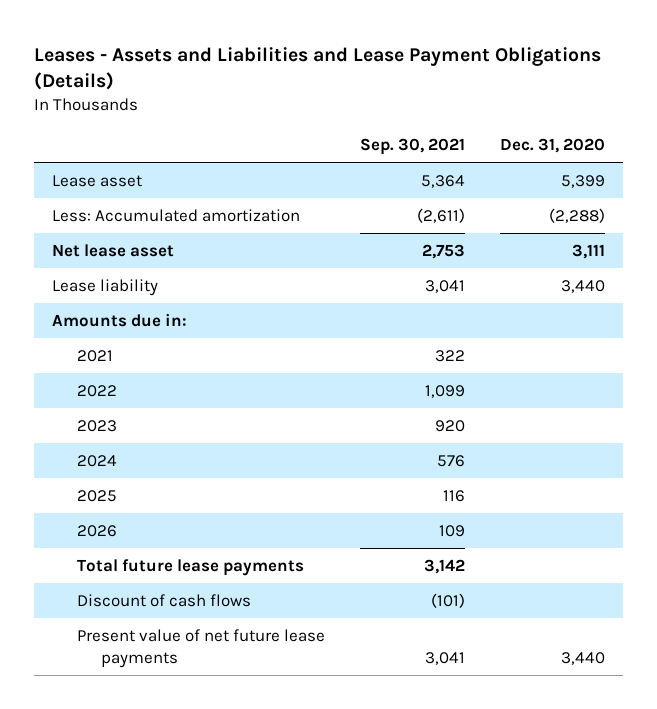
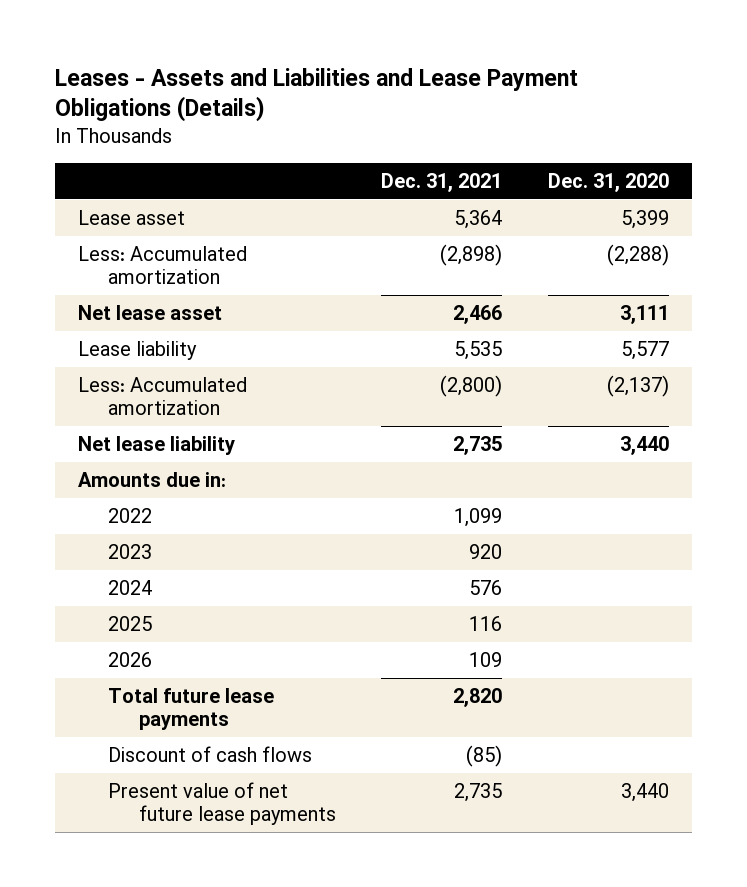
- | Sep. 30, 2021 | Dec. 31, 2020
+ | Dec. 31, 2021 | Dec. 31, 2020
- Lease liability | 3,041 | 3,440
+ Lease liability | 5,535 | 5,577
+ Less: Accumulated amortization | (2,800) | (2,137)
+ Net lease liability | 2,735 | 3,440
- 2021 | 322 |

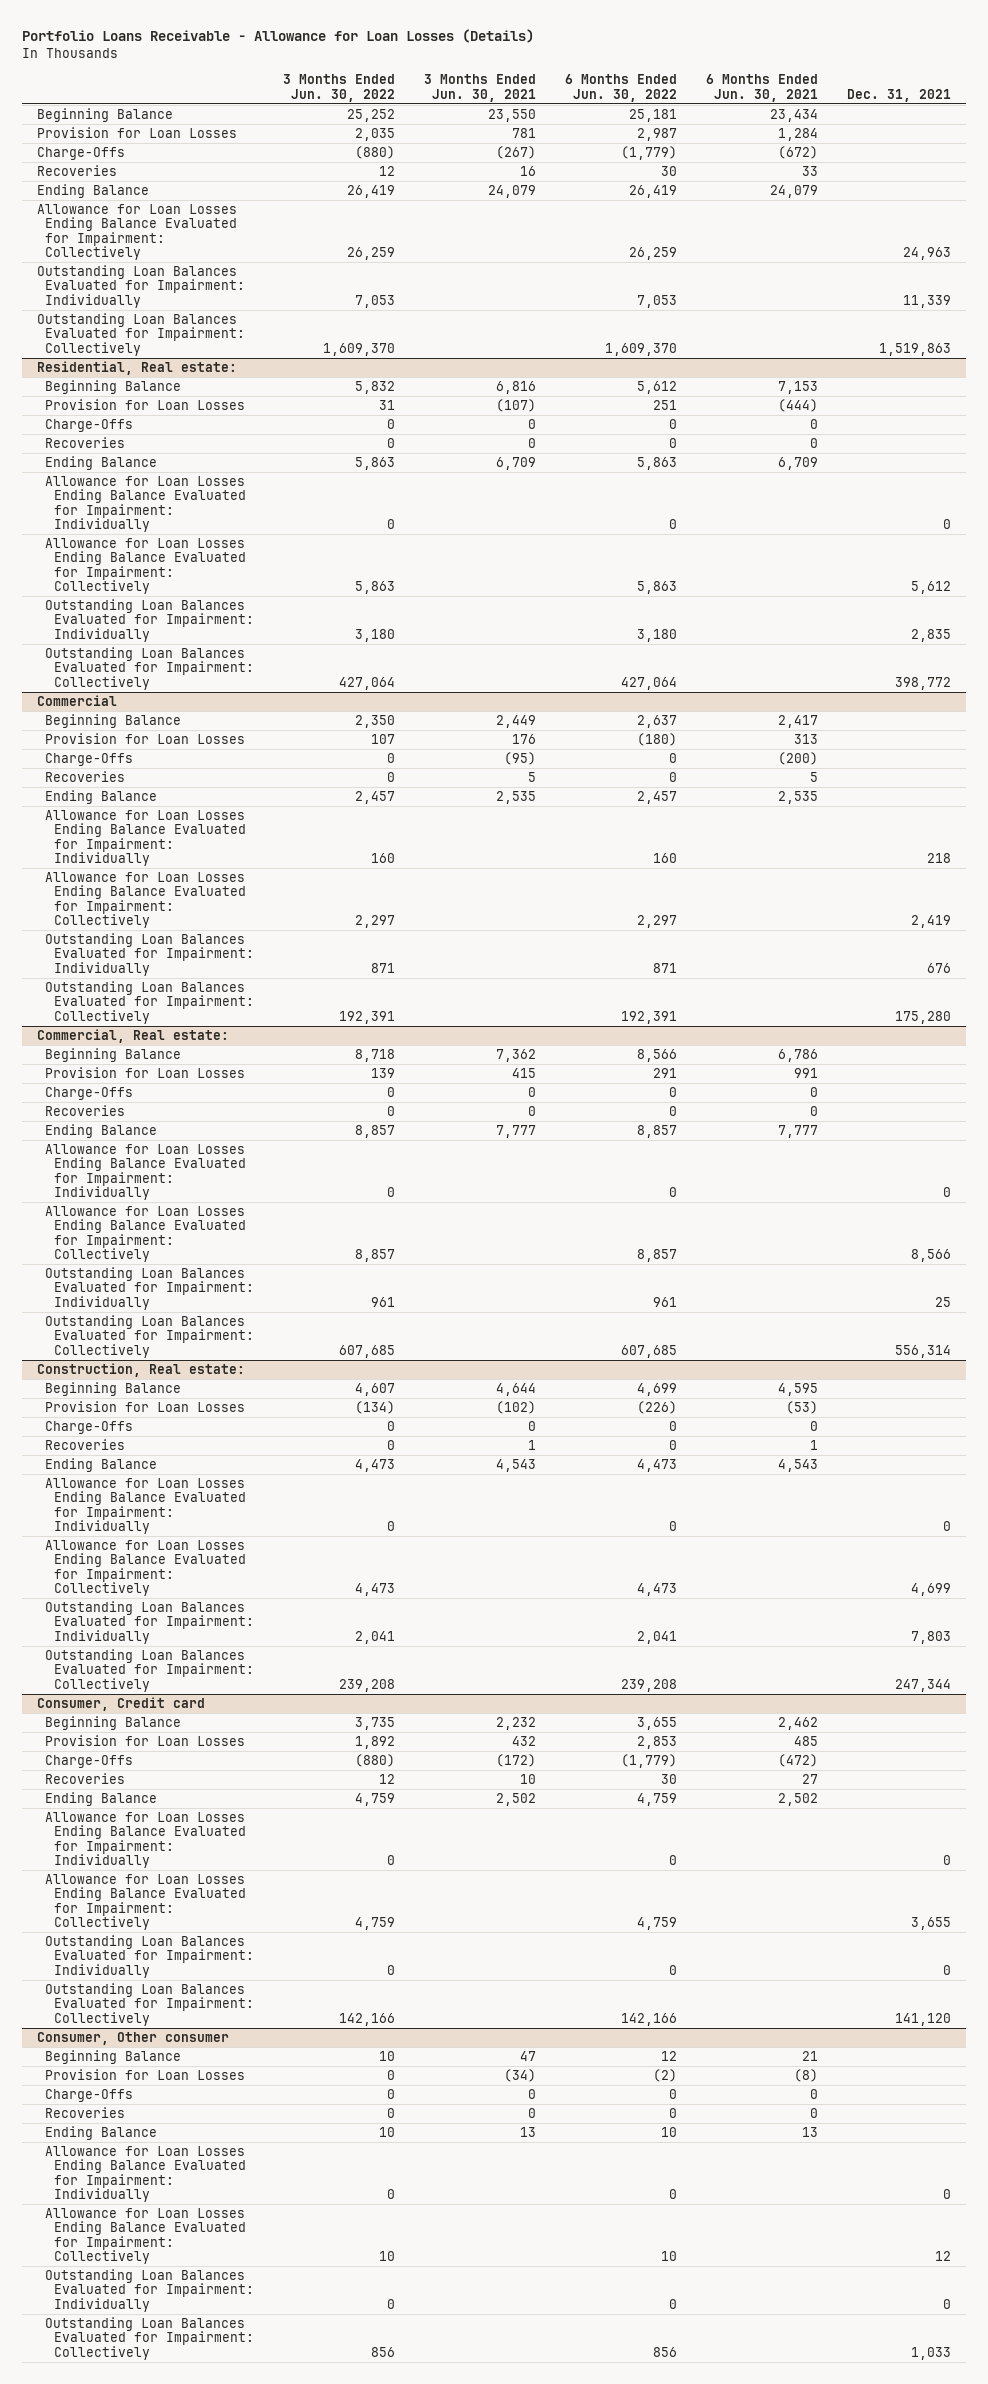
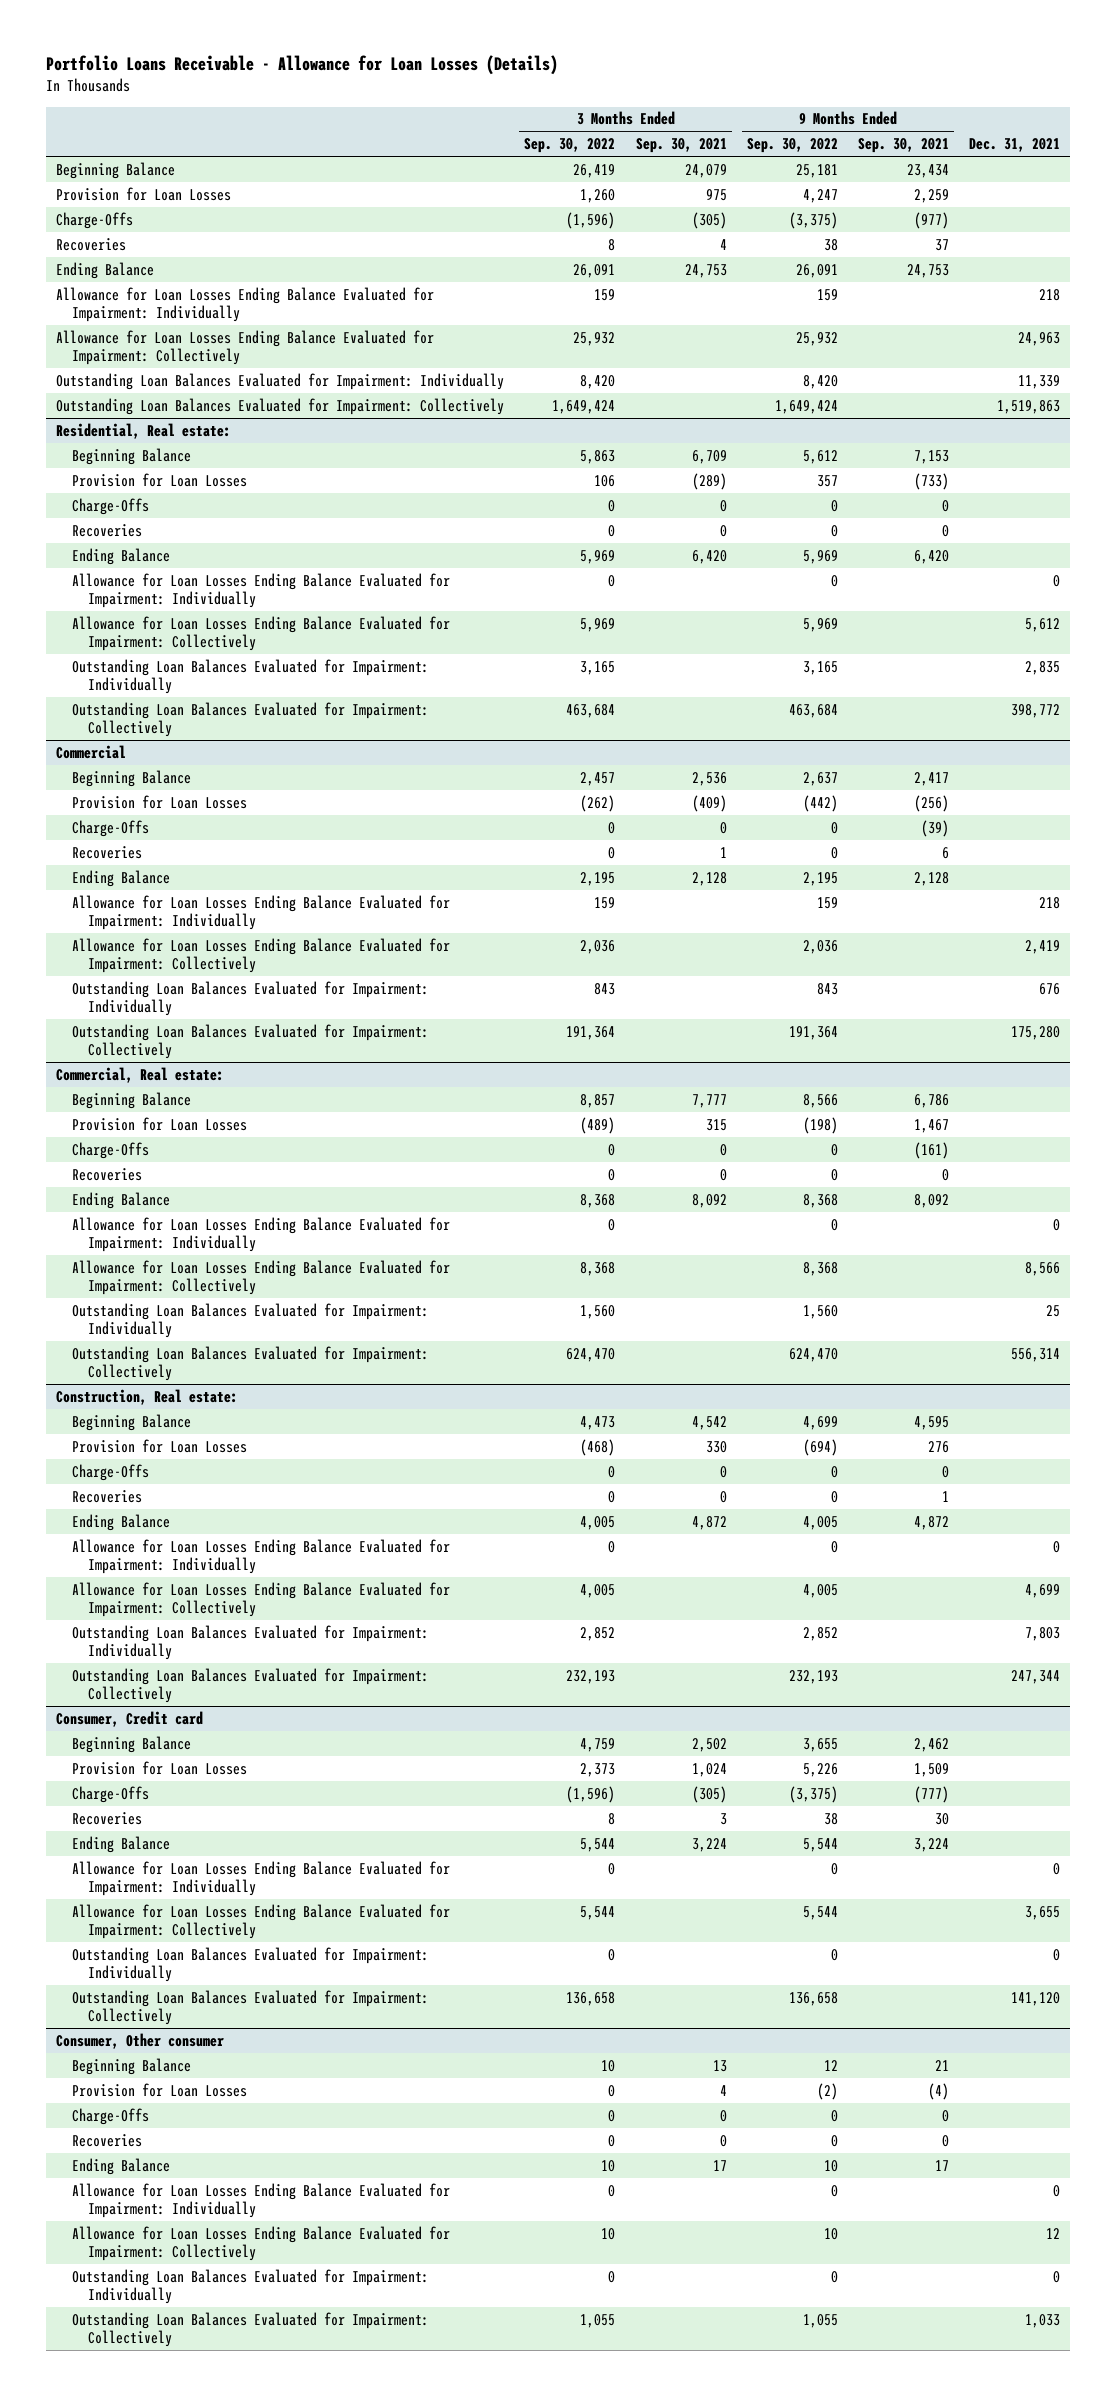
- | 3 Months Ended Jun. 30, 2022 | 3 Months Ended Jun. 30, 2021 | 6 Months Ended Jun. 30, 2022 | 6 Months Ended Jun. 30, 2021 | Dec. 31, 2021
+ | 3 Months Ended Sep. 30, 2022 | 3 Months Ended Sep. 30, 2021 | 9 Months Ended Sep. 30, 2022 | 9 Months Ended Sep. 30, 2021 | Dec. 31, 2021
+ Allowance for Loan Losses Ending Balance Evaluated for Impairment: Individually | 159 | | 159 | | 218

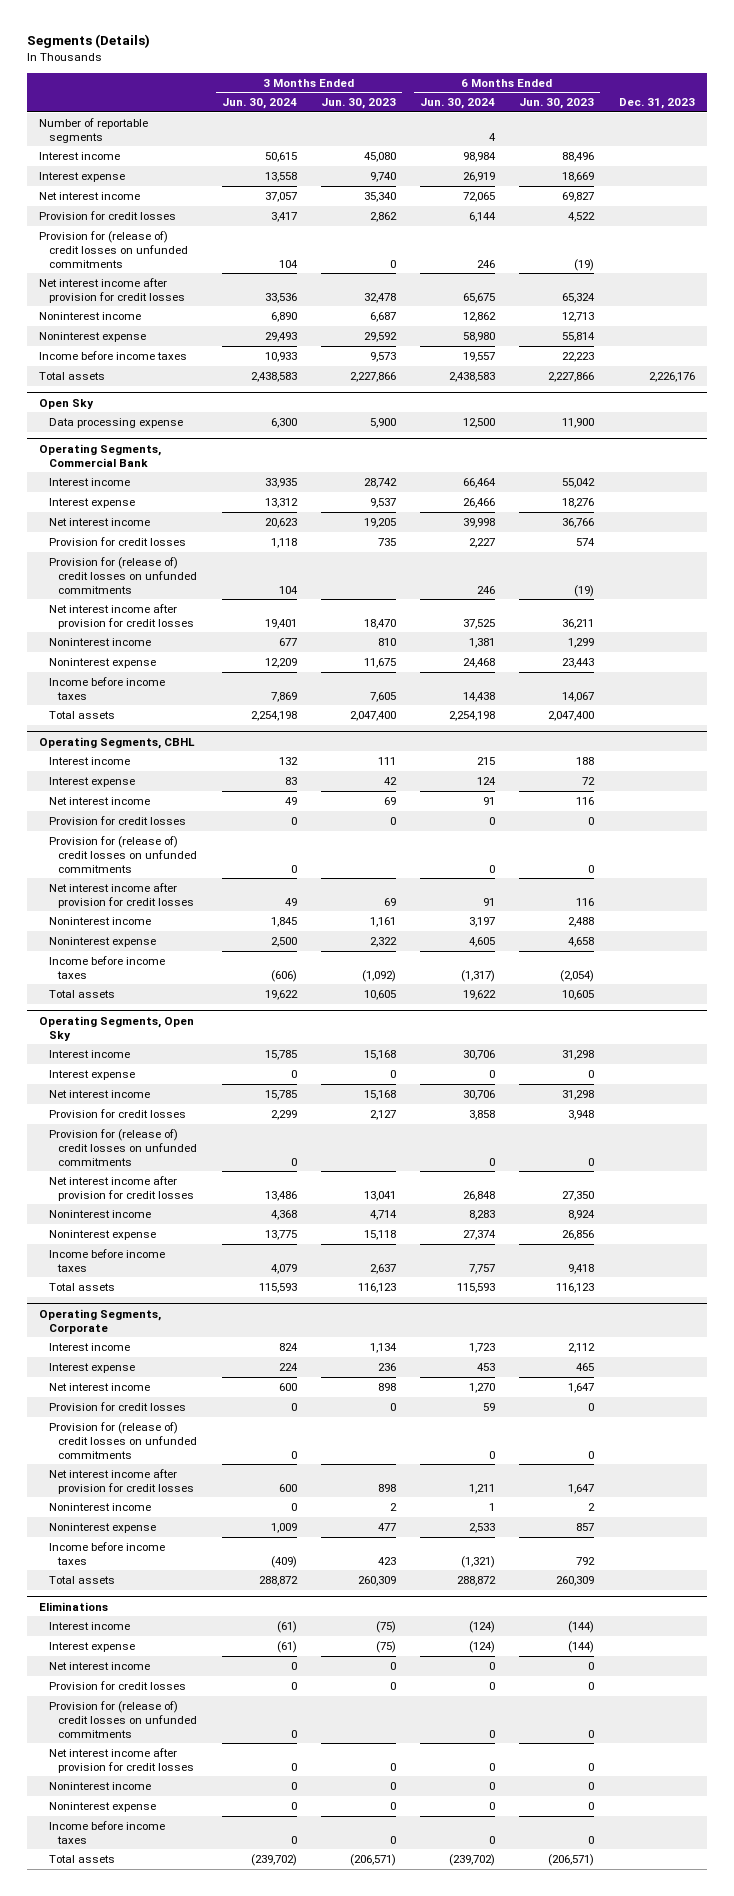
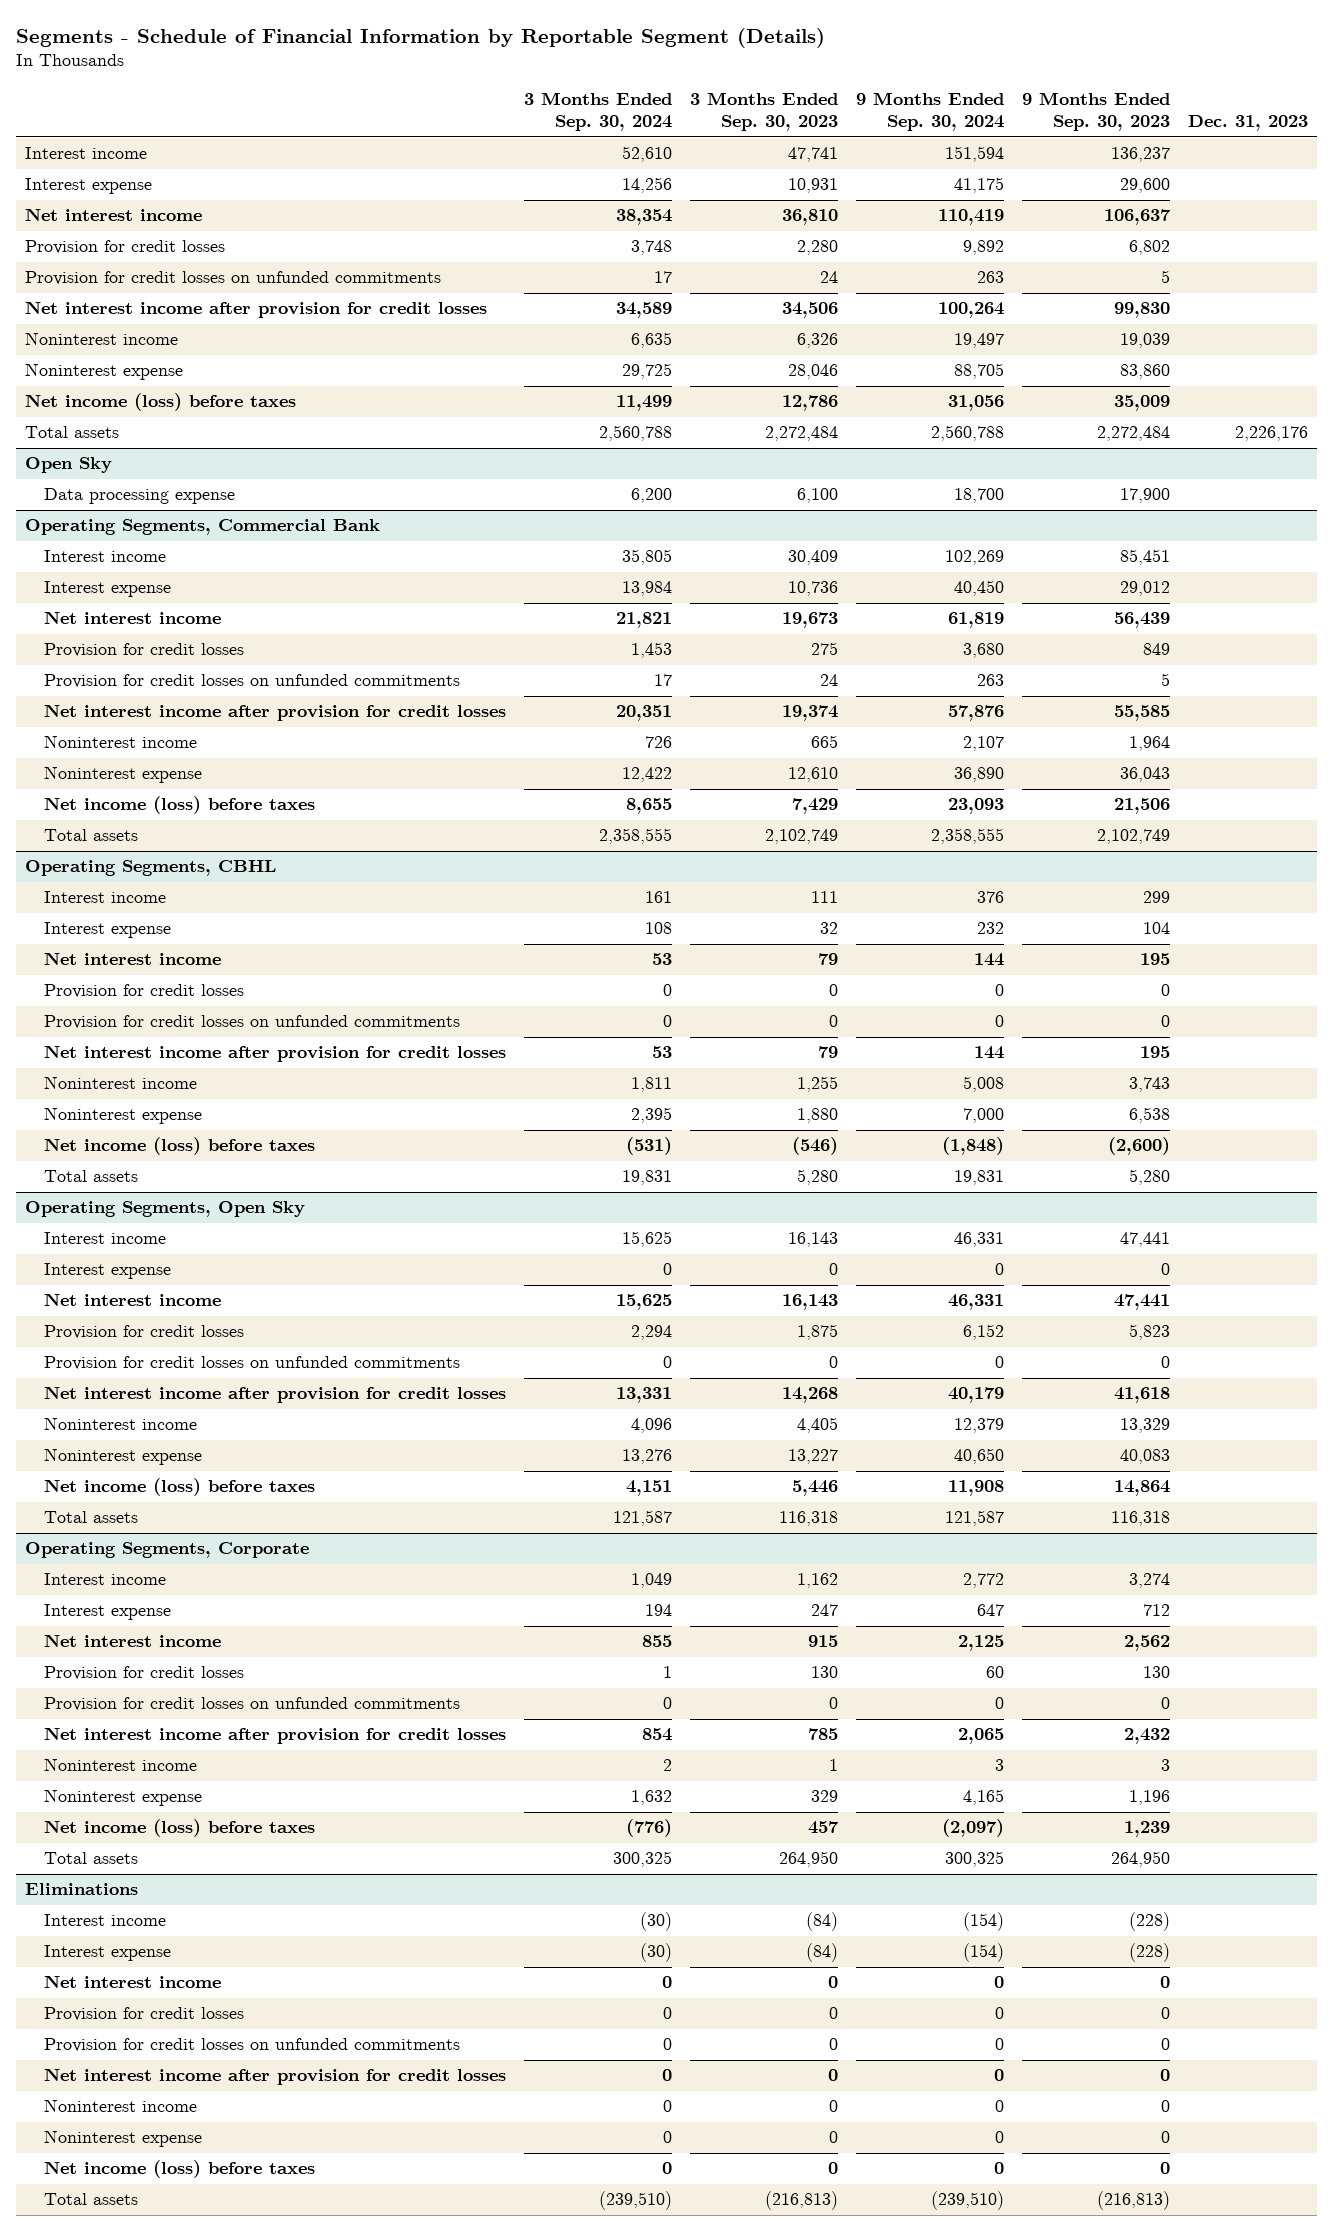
- Segments (Details)
+ Segments - Schedule of Financial Information by Reportable Segment (Details)
- | 3 Months Ended Jun. 30, 2024 | 3 Months Ended Jun. 30, 2023 | 6 Months Ended Jun. 30, 2024 | 6 Months Ended Jun. 30, 2023 | Dec. 31, 2023
+ | 3 Months Ended Sep. 30, 2024 | 3 Months Ended Sep. 30, 2023 | 9 Months Ended Sep. 30, 2024 | 9 Months Ended Sep. 30, 2023 | Dec. 31, 2023
- Number of reportable segments | | | 4 | |
- Provision for (release of) credit losses on unfunded commitments | 104 | 0 | 246 | (19) |
+ Provision for credit losses on unfunded commitments | 17 | 24 | 263 | 5 |
- Income before income taxes | 10,933 | 9,573 | 19,557 | 22,223 |
+ Net income (loss) before taxes | 11,499 | 12,786 | 31,056 | 35,009 |
@ Operating Segments, Commercial Bank
- Provision for (release of) credit losses on unfunded commitments | 104 | | 246 | (19) |
+ Provision for credit losses on unfunded commitments | 17 | 24 | 263 | 5 |
- Income before income taxes | 7,869 | 7,605 | 14,438 | 14,067 |
+ Net income (loss) before taxes | 8,655 | 7,429 | 23,093 | 21,506 |
@ Operating Segments, CBHL
- Provision for (release of) credit losses on unfunded commitments | 0 | | 0 | 0 |
+ Provision for credit losses on unfunded commitments | 0 | 0 | 0 | 0 |
- Income before income taxes | (606) | (1,092) | (1,317) | (2,054) |
+ Net income (loss) before taxes | (531) | (546) | (1,848) | (2,600) |
@ Operating Segments, Open Sky
- Provision for (release of) credit losses on unfunded commitments | 0 | | 0 | 0 |
+ Provision for credit losses on unfunded commitments | 0 | 0 | 0 | 0 |
- Income before income taxes | 4,079 | 2,637 | 7,757 | 9,418 |
+ Net income (loss) before taxes | 4,151 | 5,446 | 11,908 | 14,864 |
@ Operating Segments, Corporate
- Provision for (release of) credit losses on unfunded commitments | 0 | | 0 | 0 |
+ Provision for credit losses on unfunded commitments | 0 | 0 | 0 | 0 |
- Income before income taxes | (409) | 423 | (1,321) | 792 |
+ Net income (loss) before taxes | (776) | 457 | (2,097) | 1,239 |
@ Eliminations
- Provision for (release of) credit losses on unfunded commitments | 0 | | 0 | 0 |
+ Provision for credit losses on unfunded commitments | 0 | 0 | 0 | 0 |
- Income before income taxes | 0 | 0 | 0 | 0 |
+ Net income (loss) before taxes | 0 | 0 | 0 | 0 |

